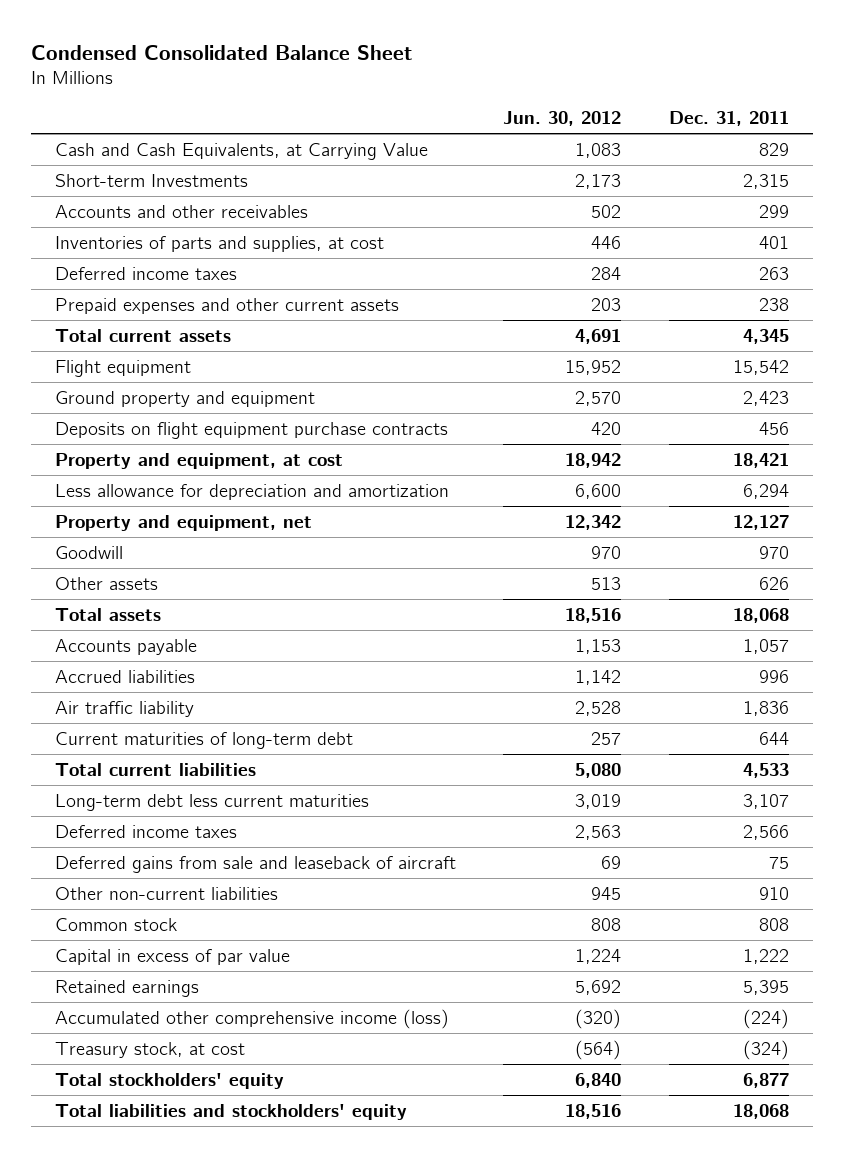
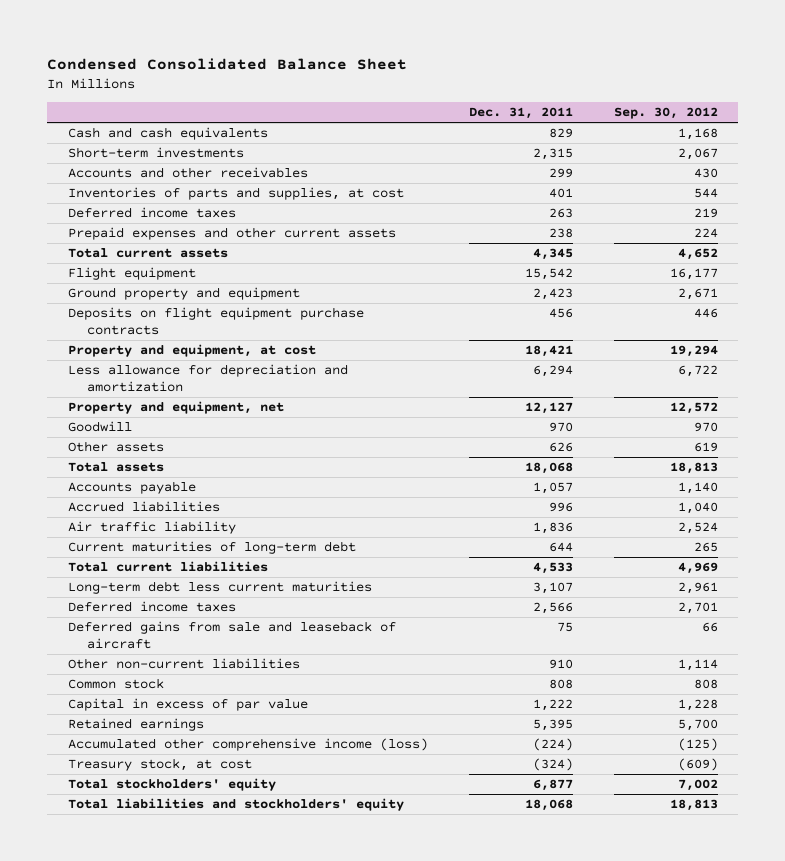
- | Jun. 30, 2012 | Dec. 31, 2011
+ | Dec. 31, 2011 | Sep. 30, 2012
- Cash and Cash Equivalents, at Carrying Value | 1,083 | 829
- Short-term Investments | 2,173 | 2,315
+ Cash and cash equivalents | 829 | 1,168
+ Short-term investments | 2,315 | 2,067

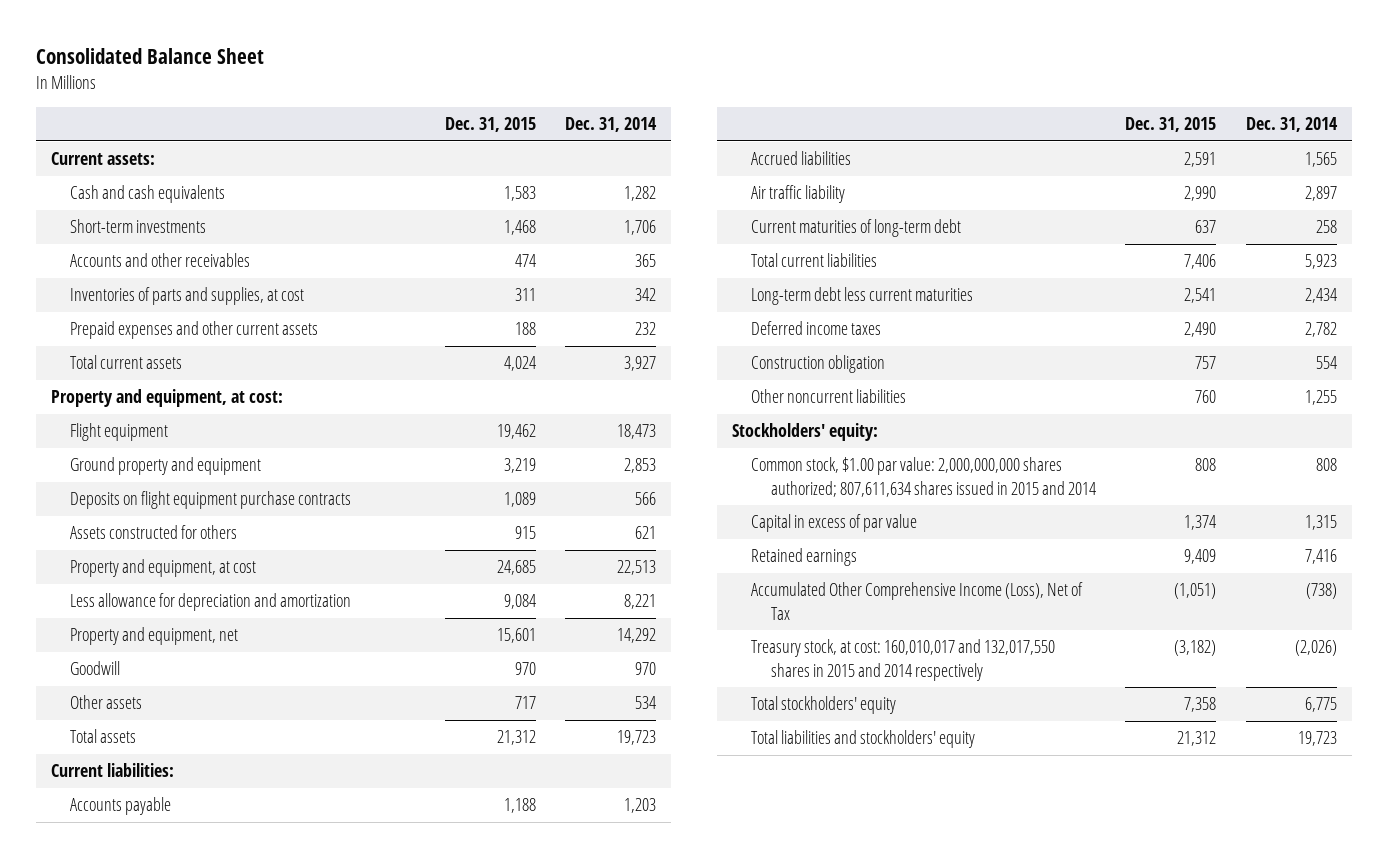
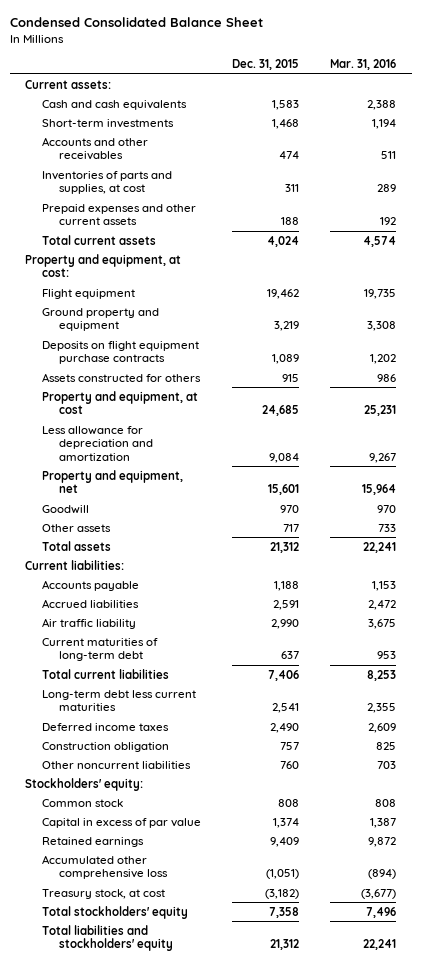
- Consolidated Balance Sheet
+ Condensed Consolidated Balance Sheet
- | Dec. 31, 2015 | Dec. 31, 2014
+ | Dec. 31, 2015 | Mar. 31, 2016
- Common stock, $1.00 par value: 2,000,000,000 shares authorized; 807,611,634 shares issued in 2015 and 2014 | 808 | 808
+ Common stock | 808 | 808
- Accumulated Other Comprehensive Income (Loss), Net of Tax | (1,051) | (738)
- Treasury stock, at cost: 160,010,017 and 132,017,550 shares in 2015 and 2014 respectively | (3,182) | (2,026)
+ Accumulated other comprehensive loss | (1,051) | (894)
+ Treasury stock, at cost | (3,182) | (3,677)

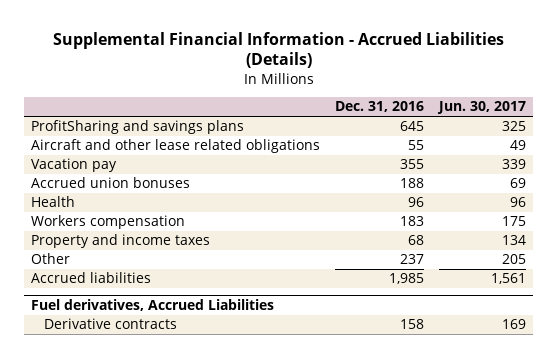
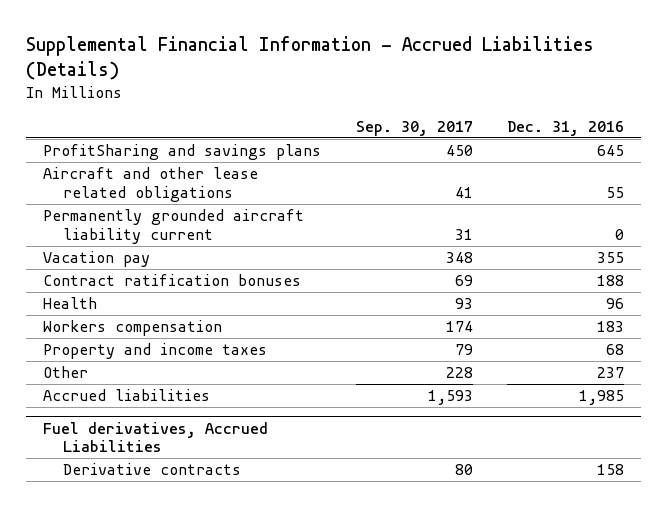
- | Dec. 31, 2016 | Jun. 30, 2017
+ | Sep. 30, 2017 | Dec. 31, 2016
+ Permanently grounded aircraft liability current | 31 | 0
- Accrued union bonuses | 188 | 69
+ Contract ratification bonuses | 69 | 188

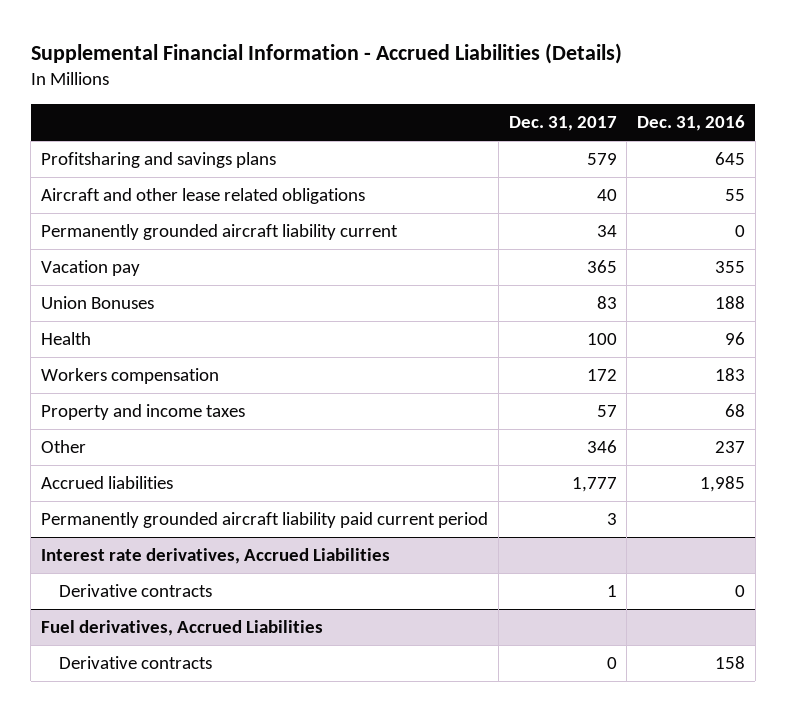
- | Sep. 30, 2017 | Dec. 31, 2016
+ | Dec. 31, 2017 | Dec. 31, 2016
- ProfitSharing and savings plans | 450 | 645
+ Profitsharing and savings plans | 579 | 645
- Contract ratification bonuses | 69 | 188
+ Union Bonuses | 83 | 188
+ Permanently grounded aircraft liability paid current period | 3 |
+ Interest rate derivatives, Accrued Liabilities
+ Derivative contracts | 1 | 0

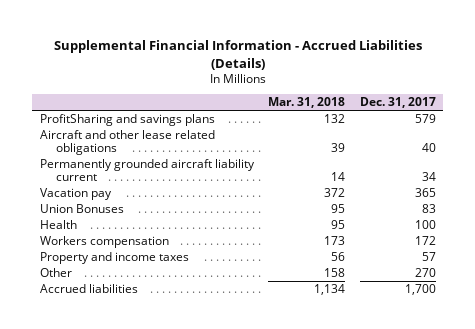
- | Dec. 31, 2017 | Dec. 31, 2016
+ | Mar. 31, 2018 | Dec. 31, 2017
- Profitsharing and savings plans | 579 | 645
+ ProfitSharing and savings plans | 132 | 579
- Other | 346 | 237
- Accrued liabilities | 1,777 | 1,985
- Permanently grounded aircraft liability paid current period | 3 |
- Interest rate derivatives, Accrued Liabilities
- Derivative contracts | 1 | 0
- Fuel derivatives, Accrued Liabilities
- Derivative contracts | 0 | 158
+ Other | 158 | 270
+ Accrued liabilities | 1,134 | 1,700

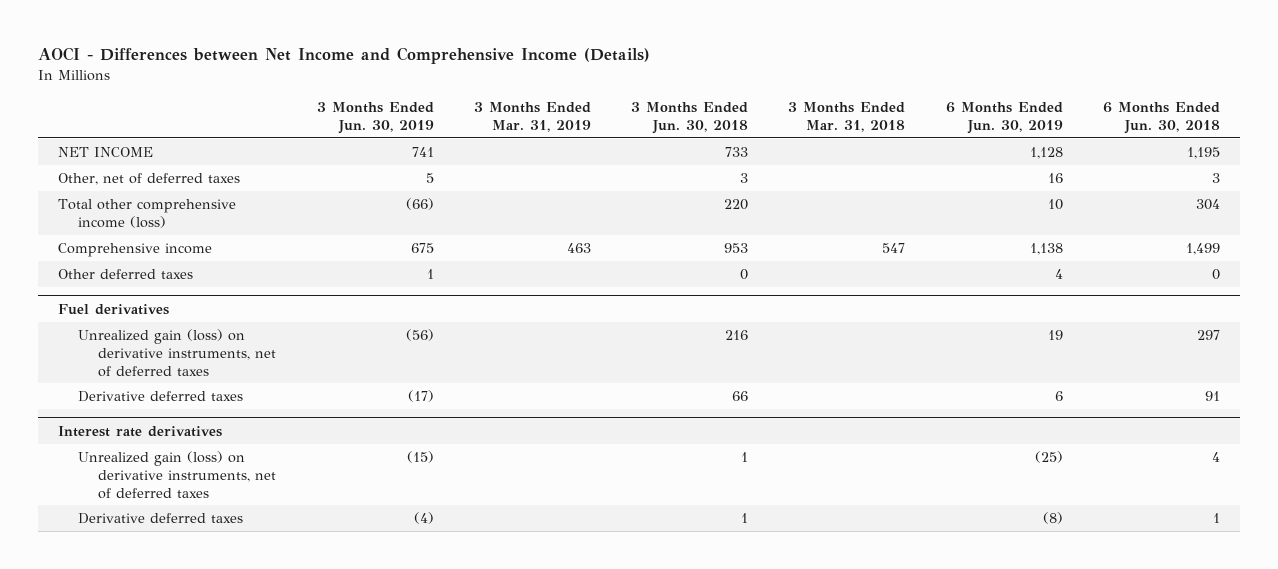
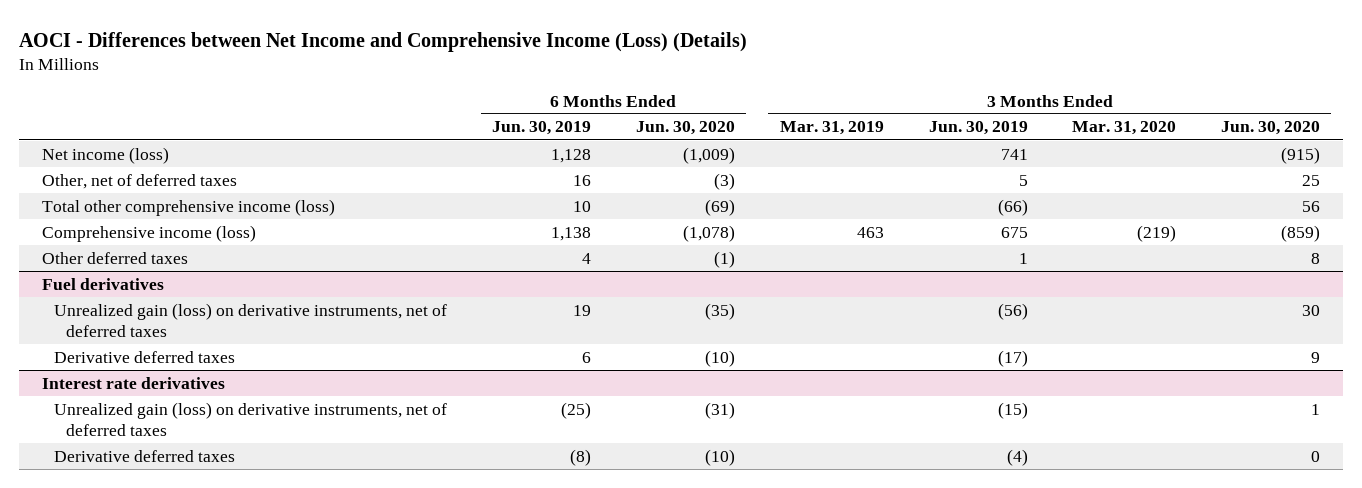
- AOCI - Differences between Net Income and Comprehensive Income (Details)
+ AOCI - Differences between Net Income and Comprehensive Income (Loss) (Details)
- | 3 Months Ended Jun. 30, 2019 | 3 Months Ended Mar. 31, 2019 | 3 Months Ended Jun. 30, 2018 | 3 Months Ended Mar. 31, 2018 | 6 Months Ended Jun. 30, 2019 | 6 Months Ended Jun. 30, 2018
+ | 6 Months Ended Jun. 30, 2019 | 6 Months Ended Jun. 30, 2020 | 3 Months Ended Mar. 31, 2019 | 3 Months Ended Jun. 30, 2019 | 3 Months Ended Mar. 31, 2020 | 3 Months Ended Jun. 30, 2020
- NET INCOME | 741 | | 733 | | 1,128 | 1,195
+ Net income (loss) | 1,128 | (1,009) | | 741 | | (915)
- Comprehensive income | 675 | 463 | 953 | 547 | 1,138 | 1,499
+ Comprehensive income (loss) | 1,138 | (1,078) | 463 | 675 | (219) | (859)

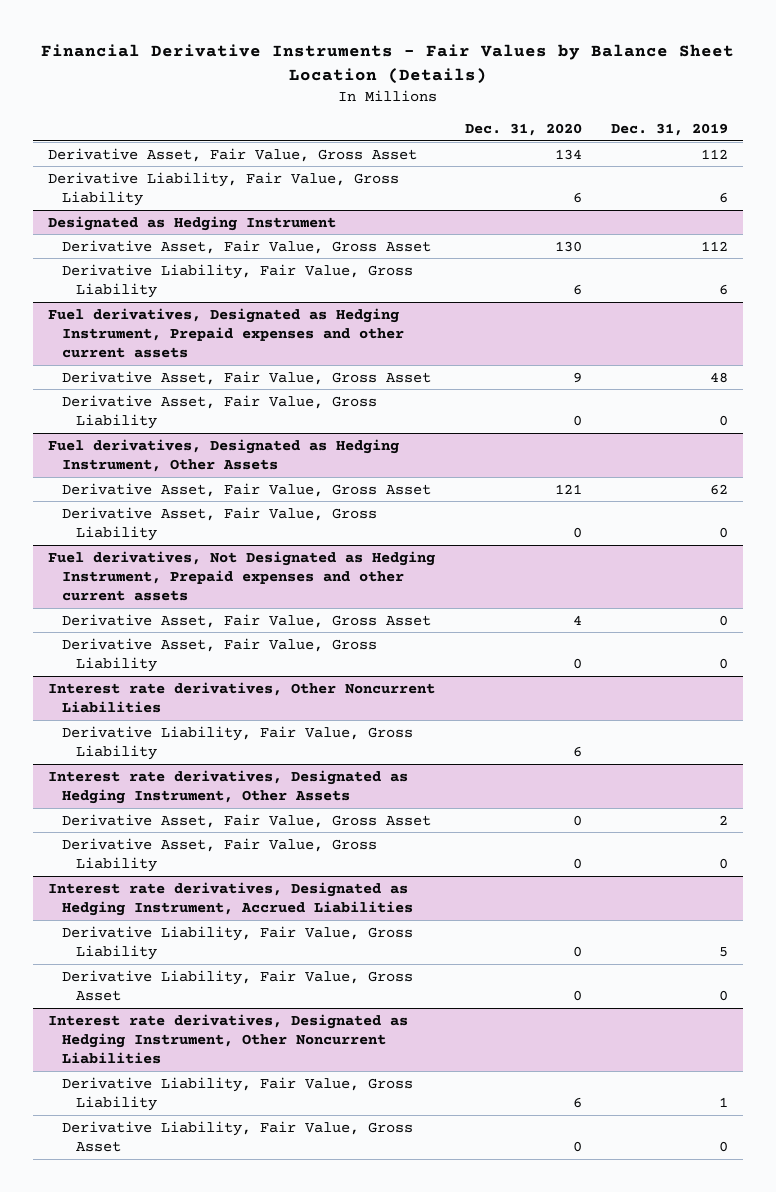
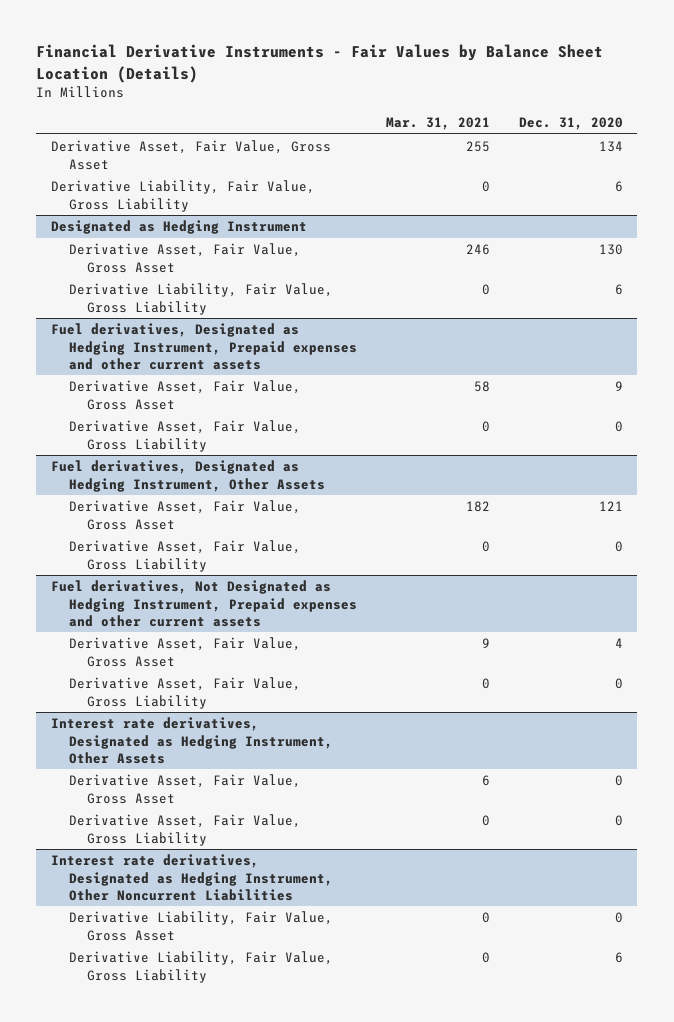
- | Dec. 31, 2020 | Dec. 31, 2019
+ | Mar. 31, 2021 | Dec. 31, 2020
- Interest rate derivatives, Other Noncurrent Liabilities
- Derivative Liability, Fair Value, Gross Liability | 6 |
- Interest rate derivatives, Designated as Hedging Instrument, Accrued Liabilities
- Derivative Liability, Fair Value, Gross Liability | 0 | 5
- Derivative Liability, Fair Value, Gross Asset | 0 | 0
@ Interest rate derivatives, Designated as Hedging Instrument, Other Noncurrent Liabilities
moved down: Derivative Liability, Fair Value, Gross Liability | 0 | 6

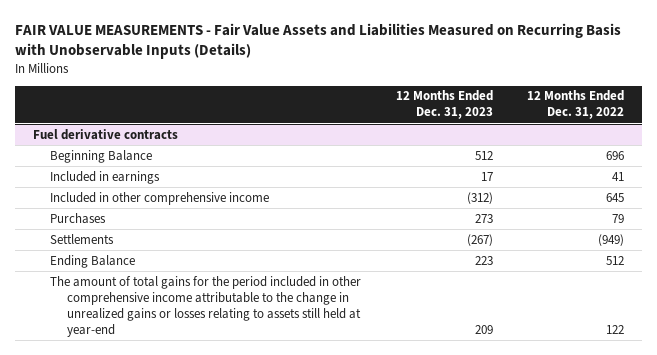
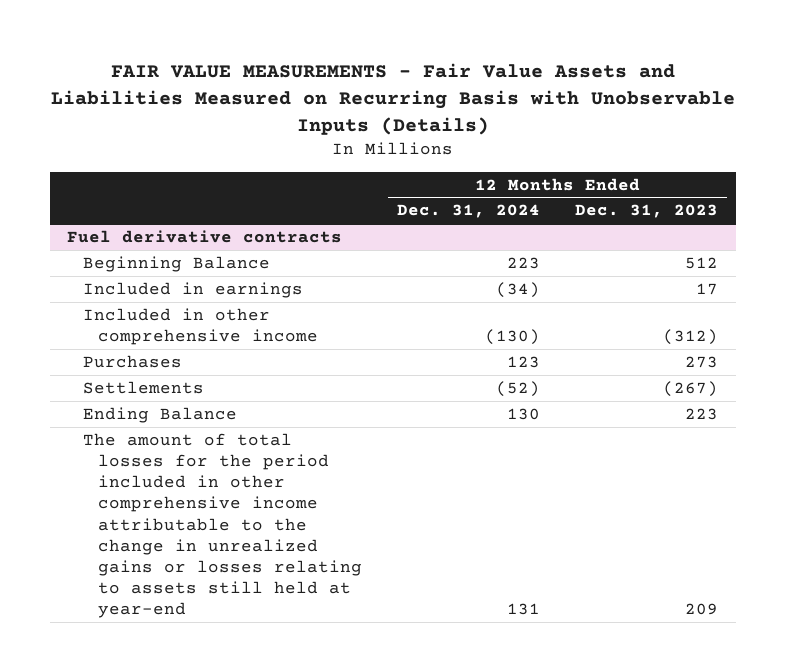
- | 12 Months Ended Dec. 31, 2023 | 12 Months Ended Dec. 31, 2022
+ | 12 Months Ended Dec. 31, 2024 | 12 Months Ended Dec. 31, 2023
@ Fuel derivative contracts
- The amount of total gains for the period included in other comprehensive income attributable to the change in unrealized gains or losses relating to assets still held at year-end | 209 | 122
+ The amount of total losses for the period included in other comprehensive income attributable to the change in unrealized gains or losses relating to assets still held at year-end | 131 | 209

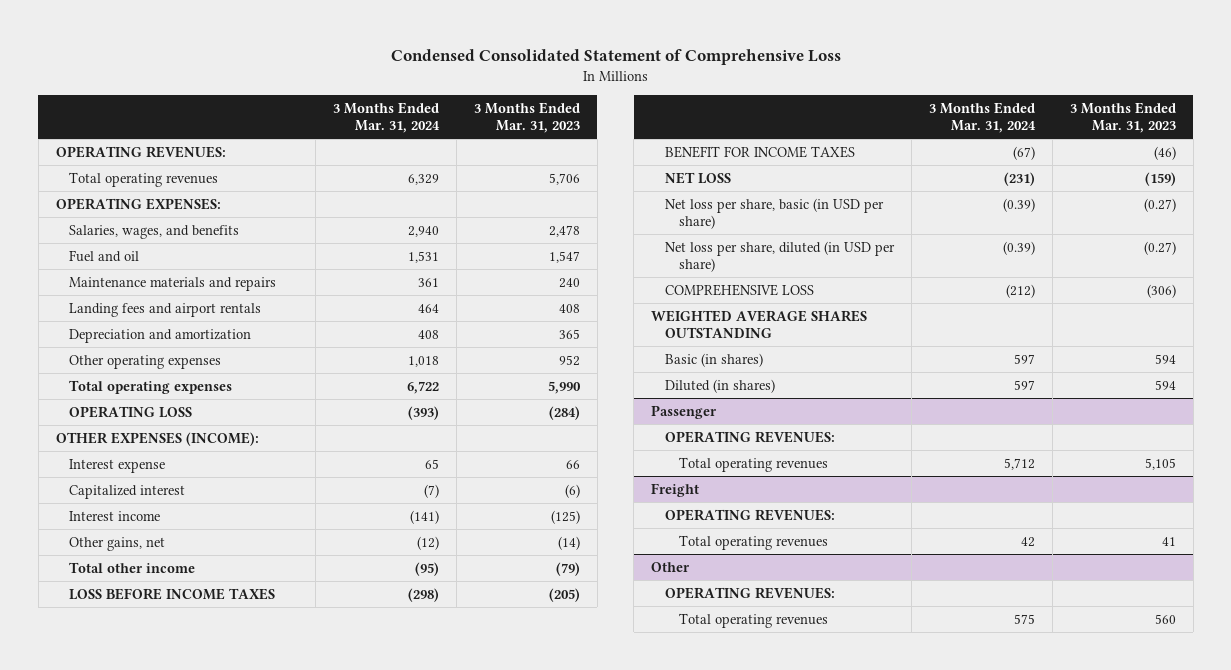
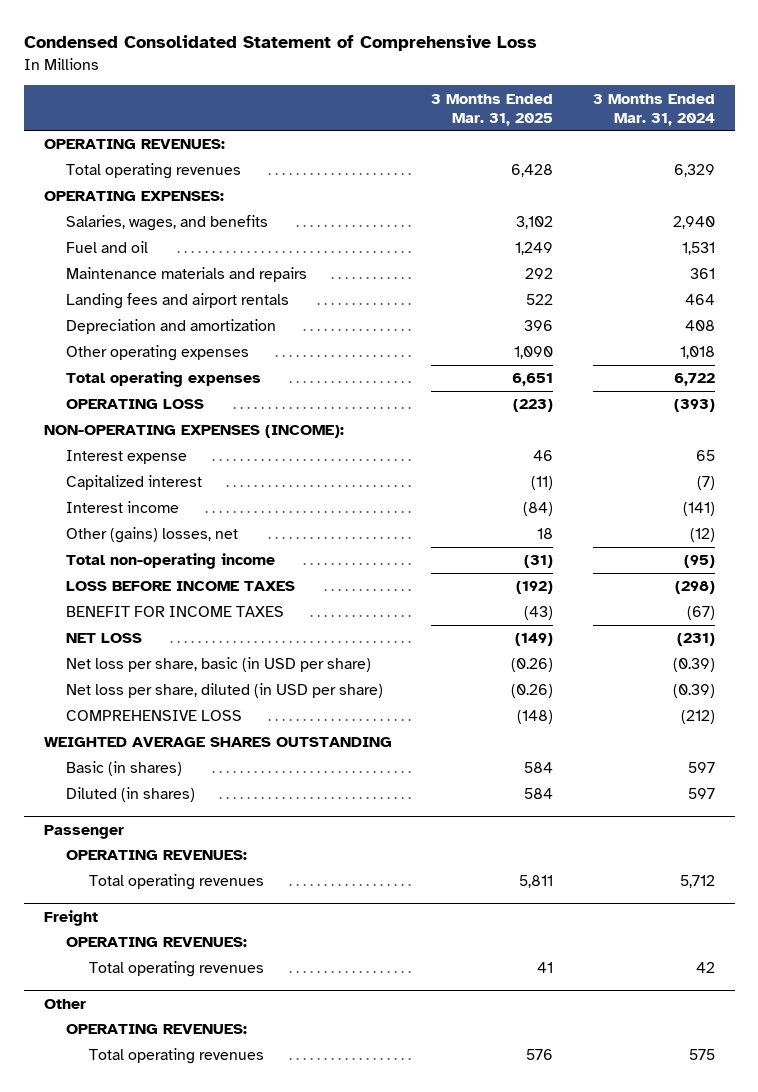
- | 3 Months Ended Mar. 31, 2024 | 3 Months Ended Mar. 31, 2023
+ | 3 Months Ended Mar. 31, 2025 | 3 Months Ended Mar. 31, 2024
- OTHER EXPENSES (INCOME):
+ NON-OPERATING EXPENSES (INCOME):
- Other gains, net | (12) | (14)
- Total other income | (95) | (79)
+ Other (gains) losses, net | 18 | (12)
+ Total non-operating income | (31) | (95)

